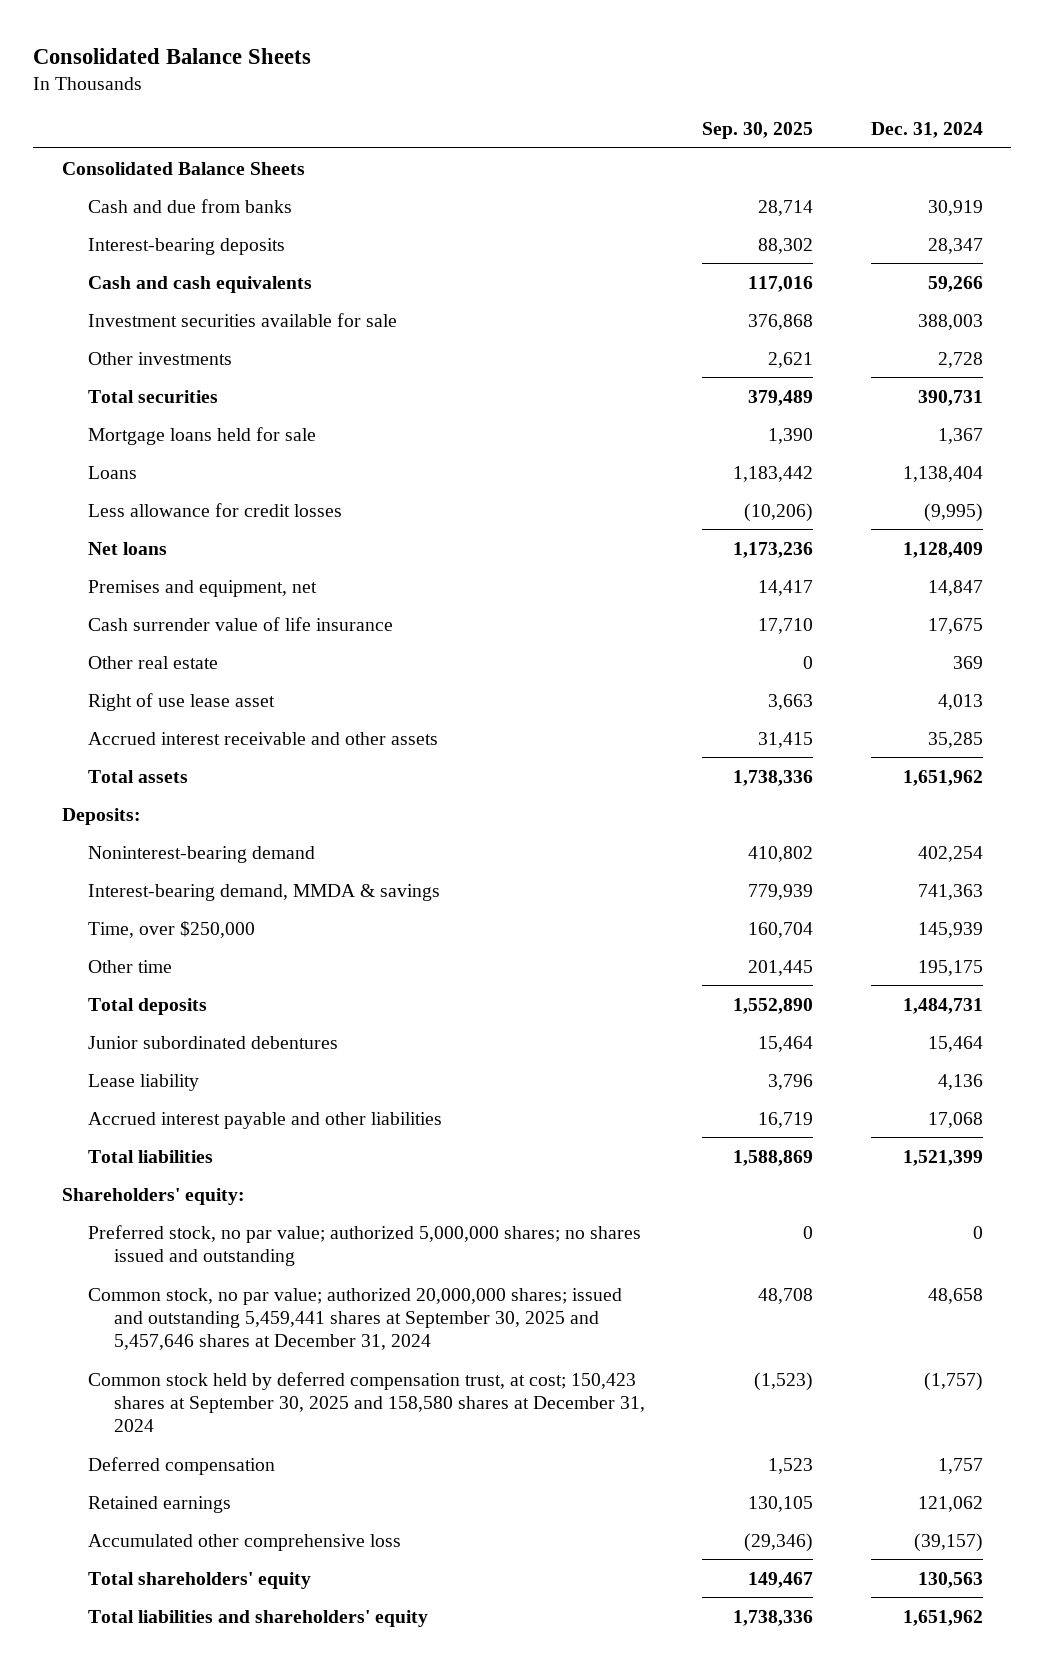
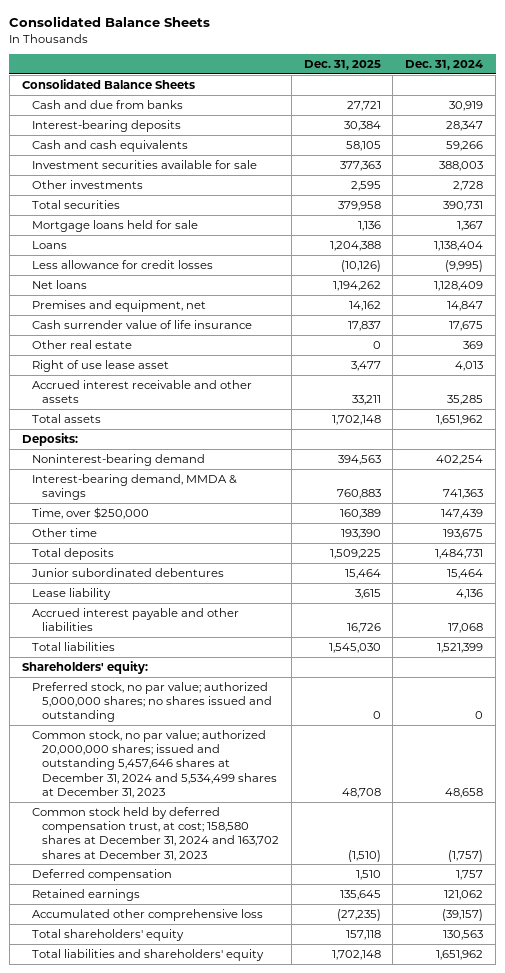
- | Sep. 30, 2025 | Dec. 31, 2024
+ | Dec. 31, 2025 | Dec. 31, 2024
- Time, over $250,000 | 160,704 | 145,939
- Other time | 201,445 | 195,175
+ Time, over $250,000 | 160,389 | 147,439
+ Other time | 193,390 | 193,675
- Common stock, no par value; authorized 20,000,000 shares; issued and outstanding 5,459,441 shares at September 30, 2025 and 5,457,646 shares at December 31, 2024 | 48,708 | 48,658
- Common stock held by deferred compensation trust, at cost; 150,423 shares at September 30, 2025 and 158,580 shares at December 31, 2024 | (1,523) | (1,757)
+ Common stock, no par value; authorized 20,000,000 shares; issued and outstanding 5,457,646 shares at December 31, 2024 and 5,534,499 shares at December 31, 2023 | 48,708 | 48,658
+ Common stock held by deferred compensation trust, at cost; 158,580 shares at December 31, 2024 and 163,702 shares at December 31, 2023 | (1,510) | (1,757)

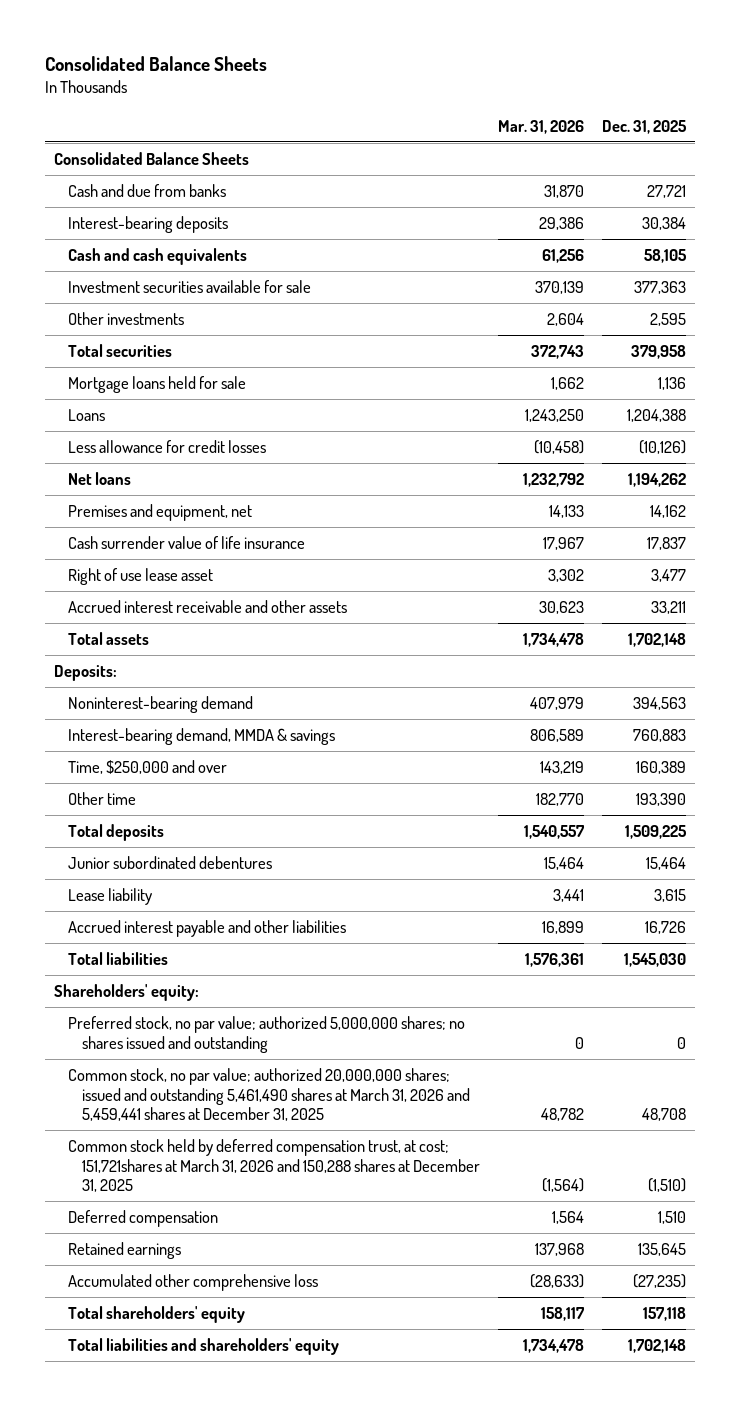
- | Dec. 31, 2025 | Dec. 31, 2024
+ | Mar. 31, 2026 | Dec. 31, 2025
- Other real estate | 0 | 369
- Time, over $250,000 | 160,389 | 147,439
+ Time, $250,000 and over | 143,219 | 160,389
- Common stock, no par value; authorized 20,000,000 shares; issued and outstanding 5,457,646 shares at December 31, 2024 and 5,534,499 shares at December 31, 2023 | 48,708 | 48,658
- Common stock held by deferred compensation trust, at cost; 158,580 shares at December 31, 2024 and 163,702 shares at December 31, 2023 | (1,510) | (1,757)
+ Common stock, no par value; authorized 20,000,000 shares; issued and outstanding 5,461,490 shares at March 31, 2026 and 5,459,441 shares at December 31, 2025 | 48,782 | 48,708
+ Common stock held by deferred compensation trust, at cost; 151,721shares at March 31, 2026 and 150,288 shares at December 31, 2025 | (1,564) | (1,510)

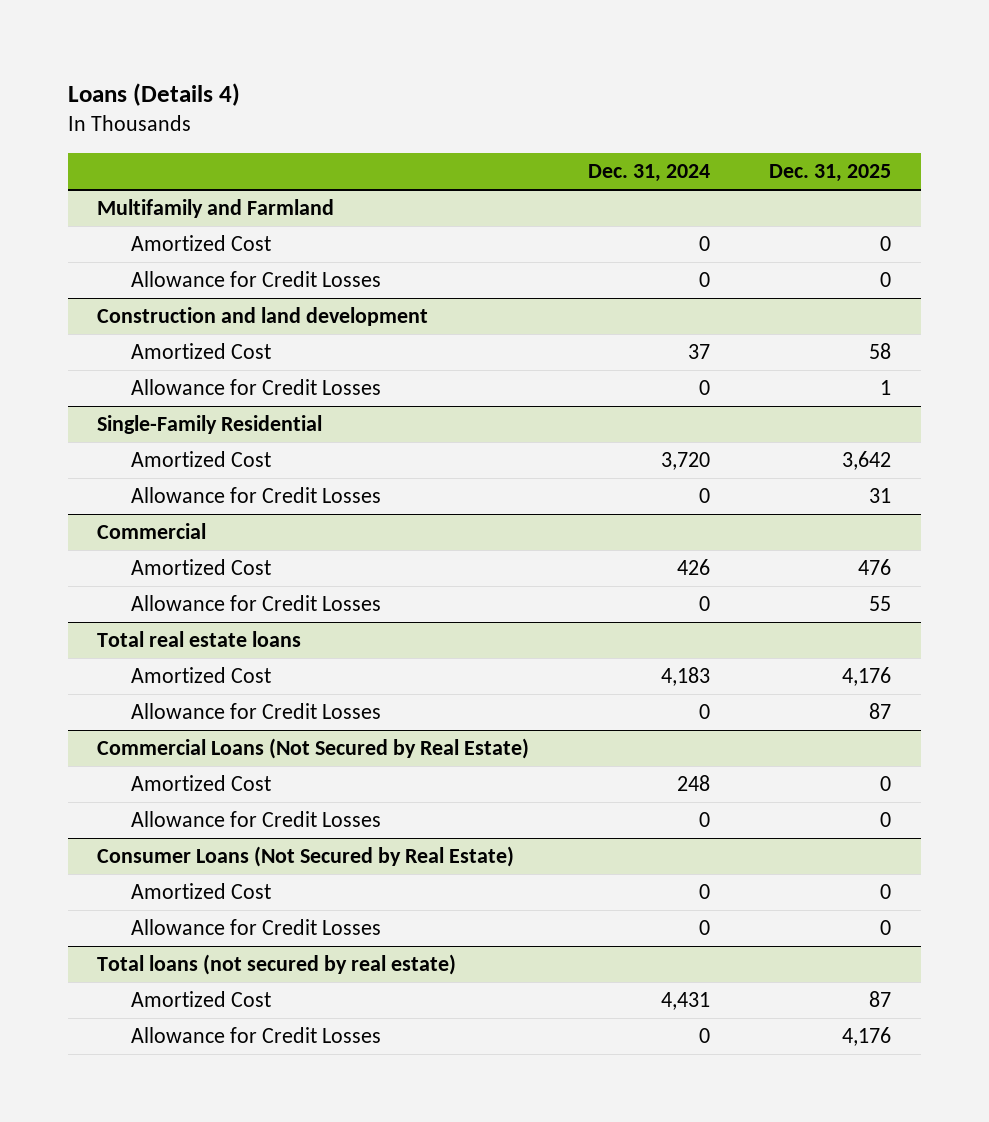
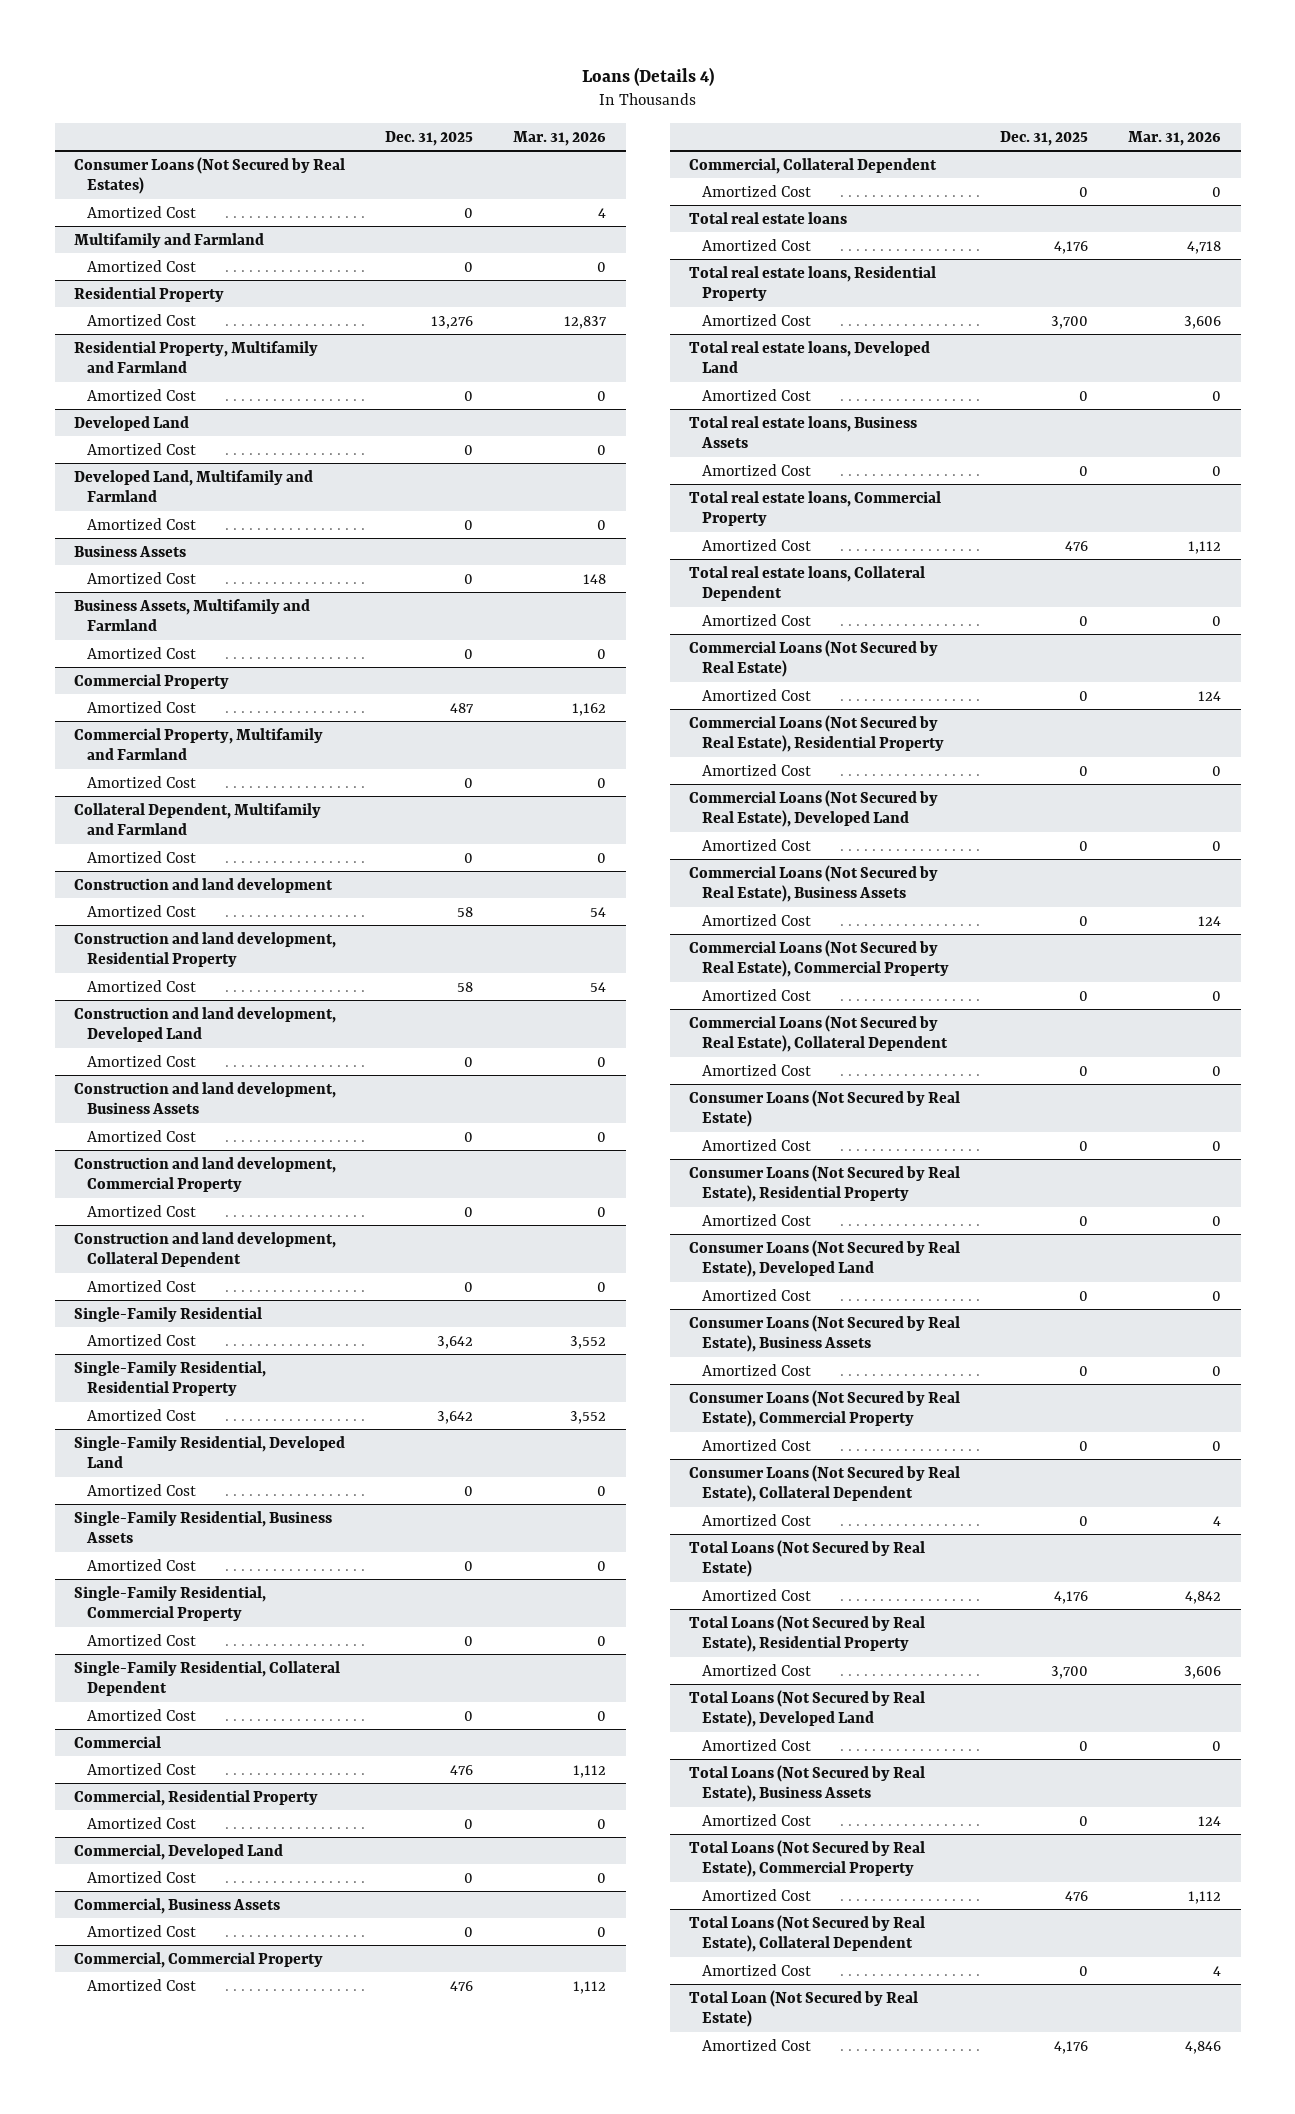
- | Dec. 31, 2024 | Dec. 31, 2025
+ | Dec. 31, 2025 | Mar. 31, 2026
+ Consumer Loans (Not Secured by Real Estates)
+ Amortized Cost | 0 | 4
@ Multifamily and Farmland
- Allowance for Credit Losses | 0 | 0
+ Residential Property
+ Amortized Cost | 13,276 | 12,837
+ Residential Property, Multifamily and Farmland
+ Amortized Cost | 0 | 0
+ Developed Land
+ Amortized Cost | 0 | 0
+ Developed Land, Multifamily and Farmland
+ Amortized Cost | 0 | 0
+ Business Assets
+ Amortized Cost | 0 | 148
+ Business Assets, Multifamily and Farmland
+ Amortized Cost | 0 | 0
+ Commercial Property
+ Amortized Cost | 487 | 1,162
+ Commercial Property, Multifamily and Farmland
+ Amortized Cost | 0 | 0
+ Collateral Dependent, Multifamily and Farmland
+ Amortized Cost | 0 | 0
@ Construction and land development
- Allowance for Credit Losses | 0 | 1
+ Construction and land development, Residential Property
+ Amortized Cost | 58 | 54
+ Construction and land development, Developed Land
+ Amortized Cost | 0 | 0
+ Construction and land development, Business Assets
+ Amortized Cost | 0 | 0
+ Construction and land development, Commercial Property
+ Amortized Cost | 0 | 0
+ Construction and land development, Collateral Dependent
+ Amortized Cost | 0 | 0
@ Single-Family Residential
- Allowance for Credit Losses | 0 | 31
+ Single-Family Residential, Residential Property
+ Amortized Cost | 3,642 | 3,552
+ Single-Family Residential, Developed Land
+ Amortized Cost | 0 | 0
+ Single-Family Residential, Business Assets
+ Amortized Cost | 0 | 0
+ Single-Family Residential, Commercial Property
+ Amortized Cost | 0 | 0
+ Single-Family Residential, Collateral Dependent
+ Amortized Cost | 0 | 0
@ Commercial
- Allowance for Credit Losses | 0 | 55
+ Commercial, Residential Property
+ Amortized Cost | 0 | 0
+ Commercial, Developed Land
+ Amortized Cost | 0 | 0
+ Commercial, Business Assets
+ Amortized Cost | 0 | 0
+ Commercial, Commercial Property
+ Amortized Cost | 476 | 1,112
+ Commercial, Collateral Dependent
+ Amortized Cost | 0 | 0
@ Total real estate loans
- Allowance for Credit Losses | 0 | 87
+ Total real estate loans, Residential Property
+ Amortized Cost | 3,700 | 3,606
+ Total real estate loans, Developed Land
+ Amortized Cost | 0 | 0
+ Total real estate loans, Business Assets
+ Amortized Cost | 0 | 0
+ Total real estate loans, Commercial Property
+ Amortized Cost | 476 | 1,112
+ Total real estate loans, Collateral Dependent
+ Amortized Cost | 0 | 0
@ Commercial Loans (Not Secured by Real Estate)
- Allowance for Credit Losses | 0 | 0
+ Commercial Loans (Not Secured by Real Estate), Residential Property
+ Amortized Cost | 0 | 0
+ Commercial Loans (Not Secured by Real Estate), Developed Land
+ Amortized Cost | 0 | 0
+ Commercial Loans (Not Secured by Real Estate), Business Assets
+ Amortized Cost | 0 | 124
+ Commercial Loans (Not Secured by Real Estate), Commercial Property
+ Amortized Cost | 0 | 0
+ Commercial Loans (Not Secured by Real Estate), Collateral Dependent
+ Amortized Cost | 0 | 0
@ Consumer Loans (Not Secured by Real Estate)
- Allowance for Credit Losses | 0 | 0
- Total loans (not secured by real estate)
- Amortized Cost | 4,431 | 87
- Allowance for Credit Losses | 0 | 4,176
+ Consumer Loans (Not Secured by Real Estate), Residential Property
+ Amortized Cost | 0 | 0
+ Consumer Loans (Not Secured by Real Estate), Developed Land
+ Amortized Cost | 0 | 0
+ Consumer Loans (Not Secured by Real Estate), Business Assets
+ Amortized Cost | 0 | 0
+ Consumer Loans (Not Secured by Real Estate), Commercial Property
+ Amortized Cost | 0 | 0
+ Consumer Loans (Not Secured by Real Estate), Collateral Dependent
+ Amortized Cost | 0 | 4
+ Total Loans (Not Secured by Real Estate)
+ Amortized Cost | 4,176 | 4,842
+ Total Loans (Not Secured by Real Estate), Residential Property
+ Amortized Cost | 3,700 | 3,606
+ Total Loans (Not Secured by Real Estate), Developed Land
+ Amortized Cost | 0 | 0
+ Total Loans (Not Secured by Real Estate), Business Assets
+ Amortized Cost | 0 | 124
+ Total Loans (Not Secured by Real Estate), Commercial Property
+ Amortized Cost | 476 | 1,112
+ Total Loans (Not Secured by Real Estate), Collateral Dependent
+ Amortized Cost | 0 | 4
+ Total Loan (Not Secured by Real Estate)
+ Amortized Cost | 4,176 | 4,846

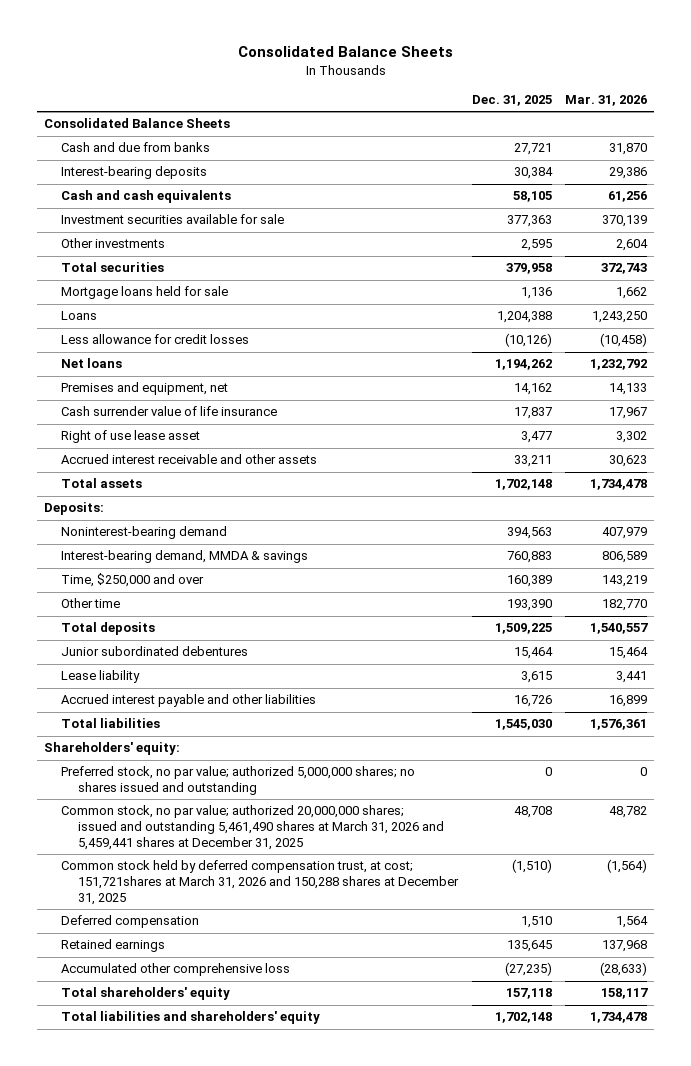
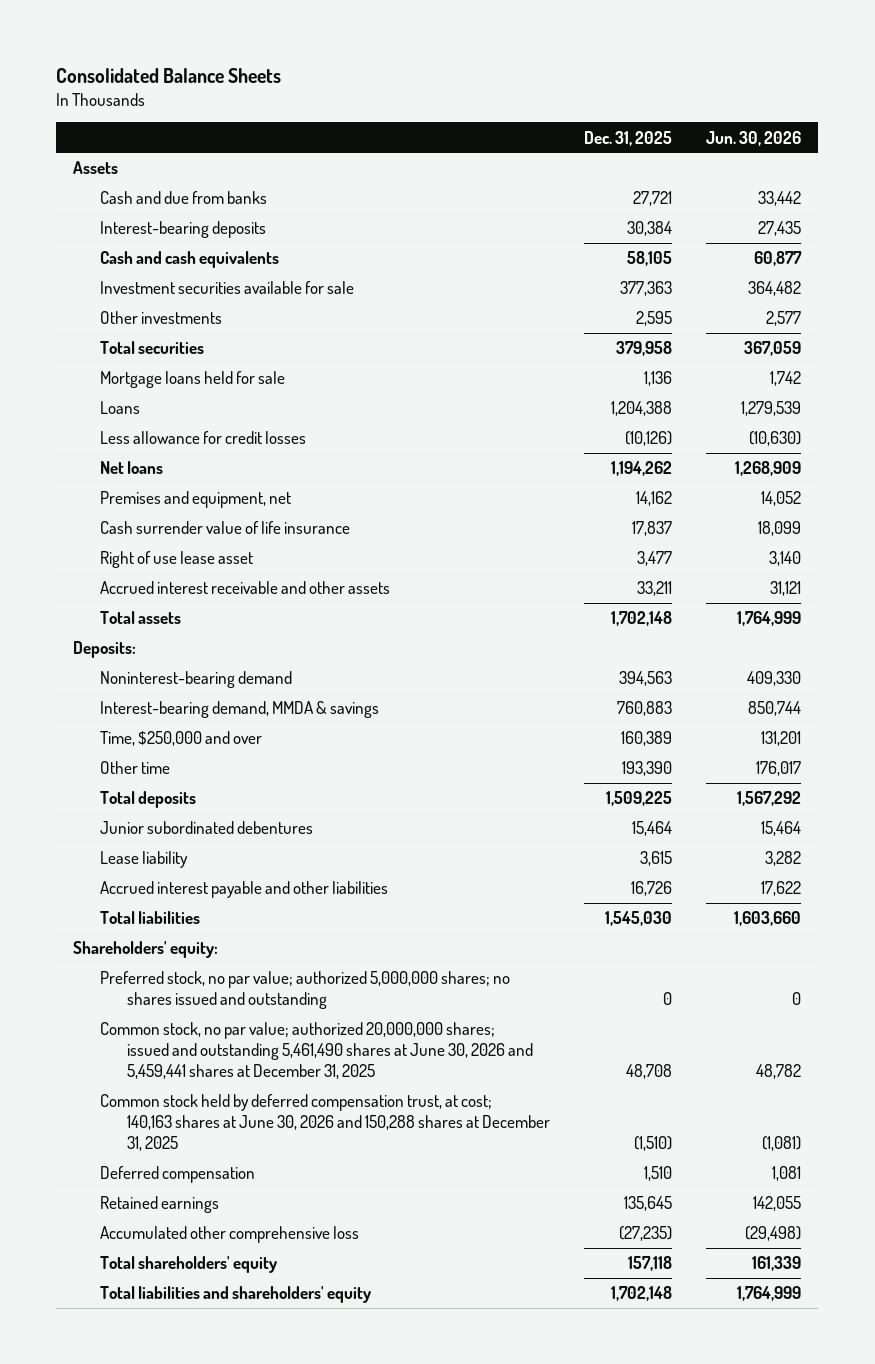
- | Dec. 31, 2025 | Mar. 31, 2026
+ | Dec. 31, 2025 | Jun. 30, 2026
- Consolidated Balance Sheets
+ Assets
- Common stock, no par value; authorized 20,000,000 shares; issued and outstanding 5,461,490 shares at March 31, 2026 and 5,459,441 shares at December 31, 2025 | 48,708 | 48,782
- Common stock held by deferred compensation trust, at cost; 151,721shares at March 31, 2026 and 150,288 shares at December 31, 2025 | (1,510) | (1,564)
+ Common stock, no par value; authorized 20,000,000 shares; issued and outstanding 5,461,490 shares at June 30, 2026 and 5,459,441 shares at December 31, 2025 | 48,708 | 48,782
+ Common stock held by deferred compensation trust, at cost; 140,163 shares at June 30, 2026 and 150,288 shares at December 31, 2025 | (1,510) | (1,081)

